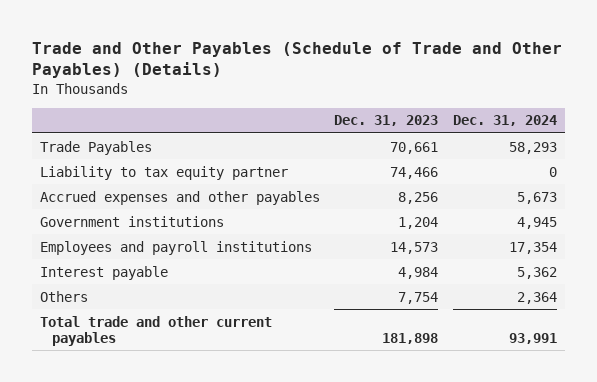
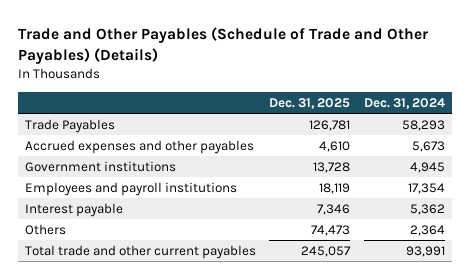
- | Dec. 31, 2023 | Dec. 31, 2024
+ | Dec. 31, 2025 | Dec. 31, 2024
- Liability to tax equity partner | 74,466 | 0

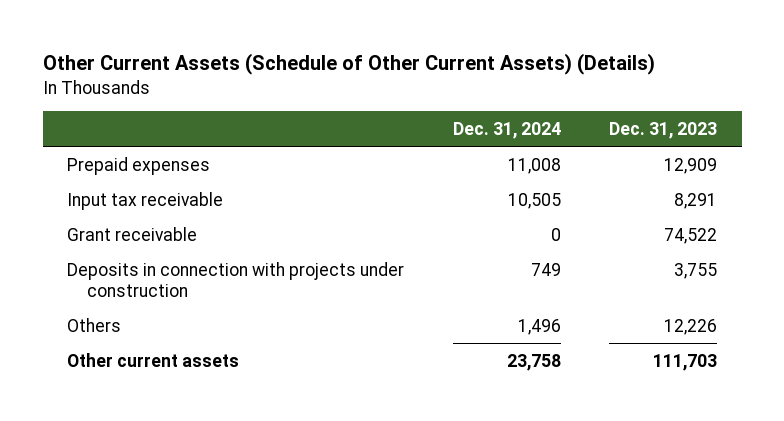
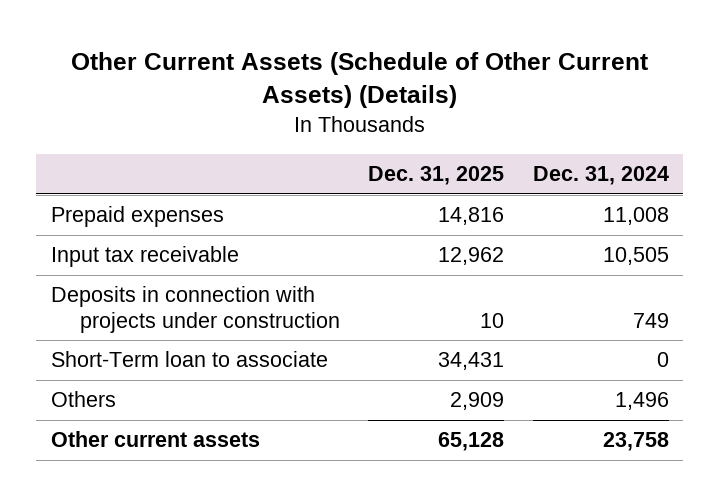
- | Dec. 31, 2024 | Dec. 31, 2023
+ | Dec. 31, 2025 | Dec. 31, 2024
- Grant receivable | 0 | 74,522
+ Short-Term loan to associate | 34,431 | 0

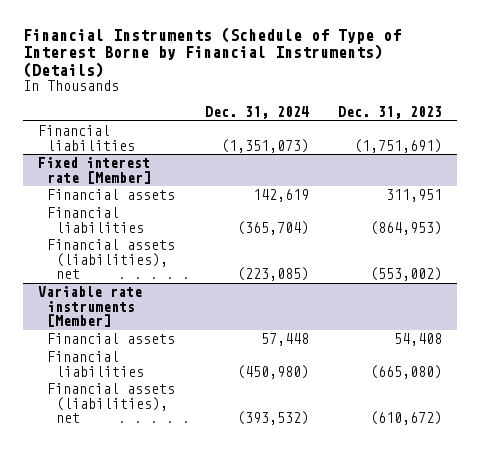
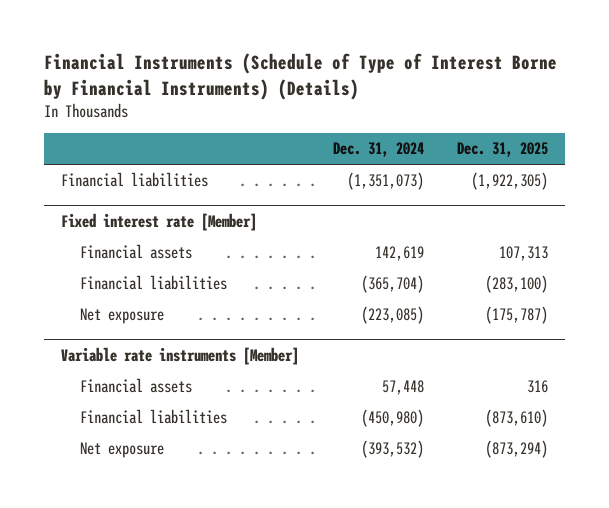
- | Dec. 31, 2024 | Dec. 31, 2023
+ | Dec. 31, 2024 | Dec. 31, 2025
@ Fixed interest rate [Member]
- Financial assets (liabilities), net | (223,085) | (553,002)
+ Net exposure | (223,085) | (175,787)
@ Variable rate instruments [Member]
- Financial assets (liabilities), net | (393,532) | (610,672)
+ Net exposure | (393,532) | (873,294)

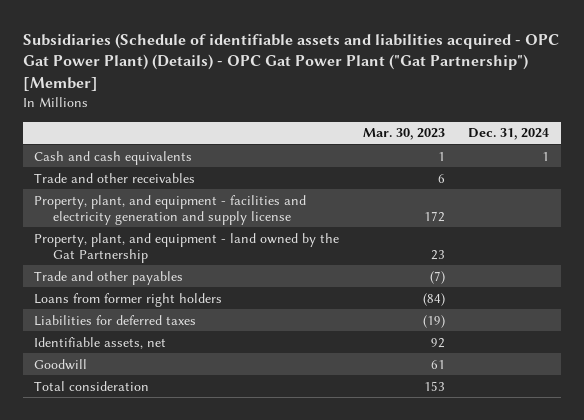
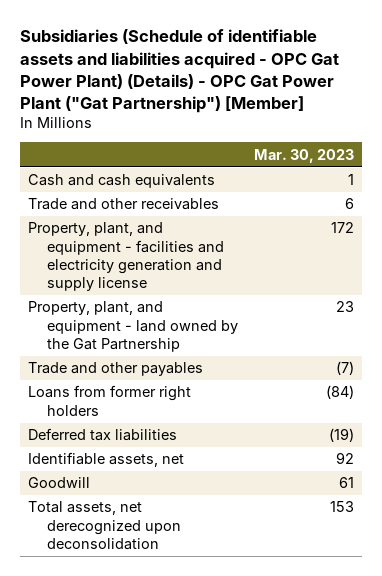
- | Mar. 30, 2023 | Dec. 31, 2024
+ | Mar. 30, 2023
- Liabilities for deferred taxes | (19) |
+ Deferred tax liabilities | (19)
- Total consideration | 153 |
+ Total assets, net derecognized upon deconsolidation | 153

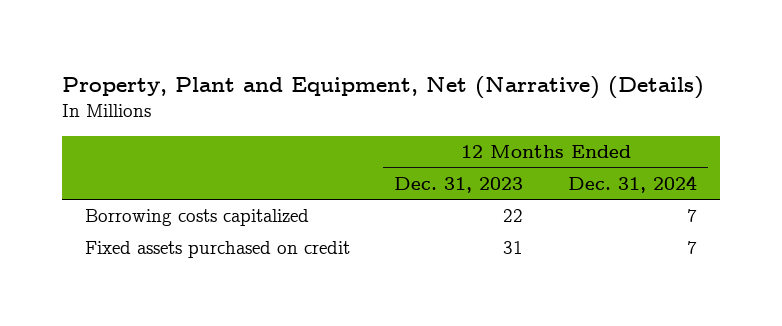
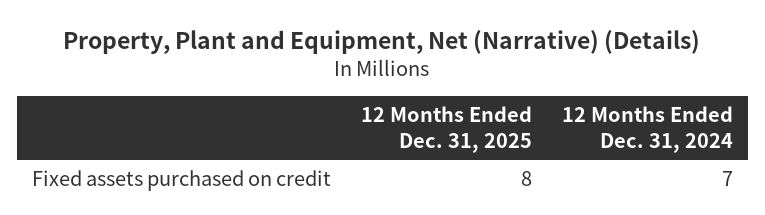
- | 12 Months Ended Dec. 31, 2023 | 12 Months Ended Dec. 31, 2024
+ | 12 Months Ended Dec. 31, 2025 | 12 Months Ended Dec. 31, 2024
- Borrowing costs capitalized | 22 | 7

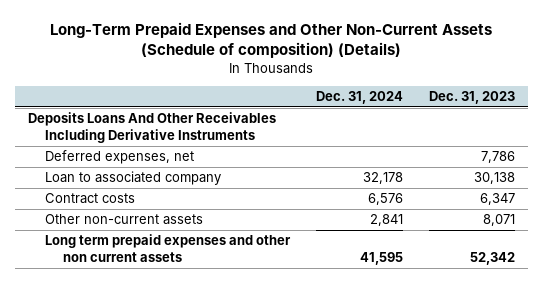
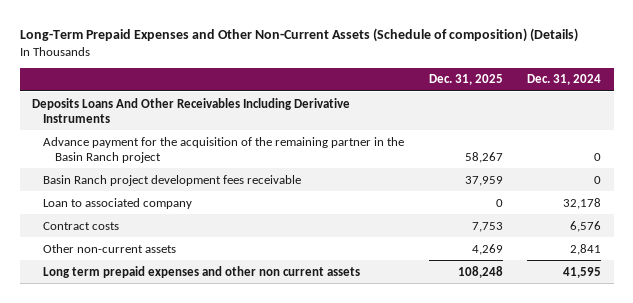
- | Dec. 31, 2024 | Dec. 31, 2023
+ | Dec. 31, 2025 | Dec. 31, 2024
- Deferred expenses, net | | 7,786
+ Advance payment for the acquisition of the remaining partner in the Basin Ranch project | 58,267 | 0
+ Basin Ranch project development fees receivable | 37,959 | 0

